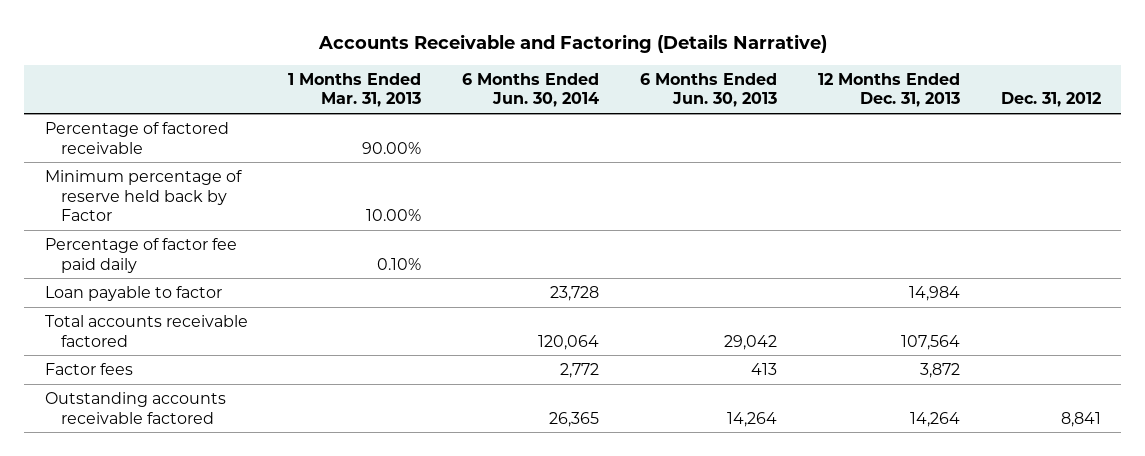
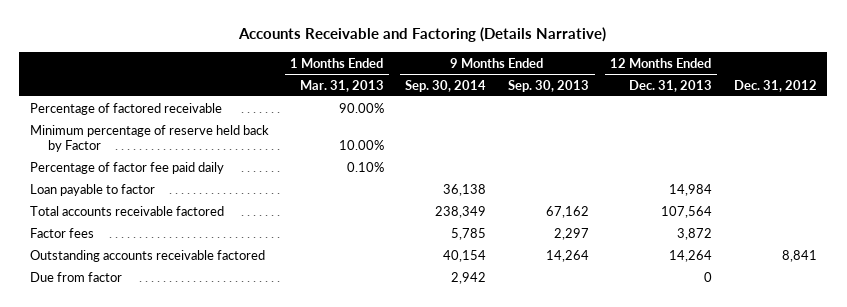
- | 1 Months Ended Mar. 31, 2013 | 6 Months Ended Jun. 30, 2014 | 6 Months Ended Jun. 30, 2013 | 12 Months Ended Dec. 31, 2013 | Dec. 31, 2012
+ | 1 Months Ended Mar. 31, 2013 | 9 Months Ended Sep. 30, 2014 | 9 Months Ended Sep. 30, 2013 | 12 Months Ended Dec. 31, 2013 | Dec. 31, 2012
+ Due from factor | | 2,942 | | 0 |

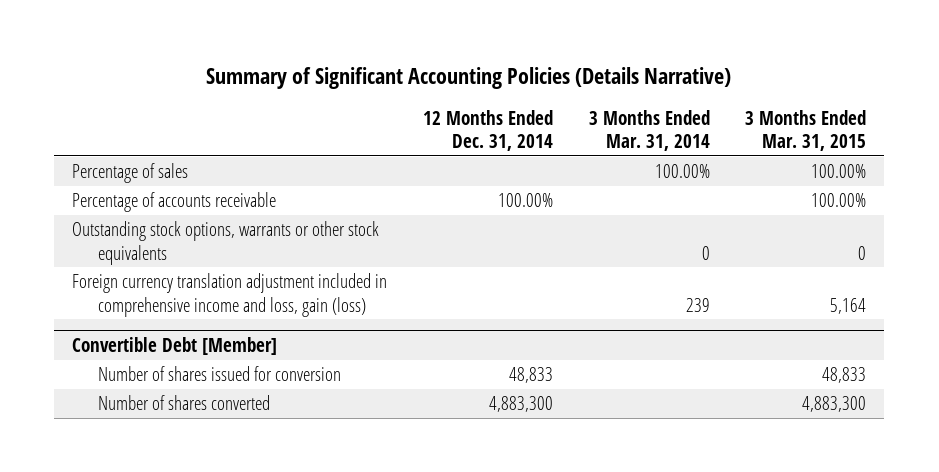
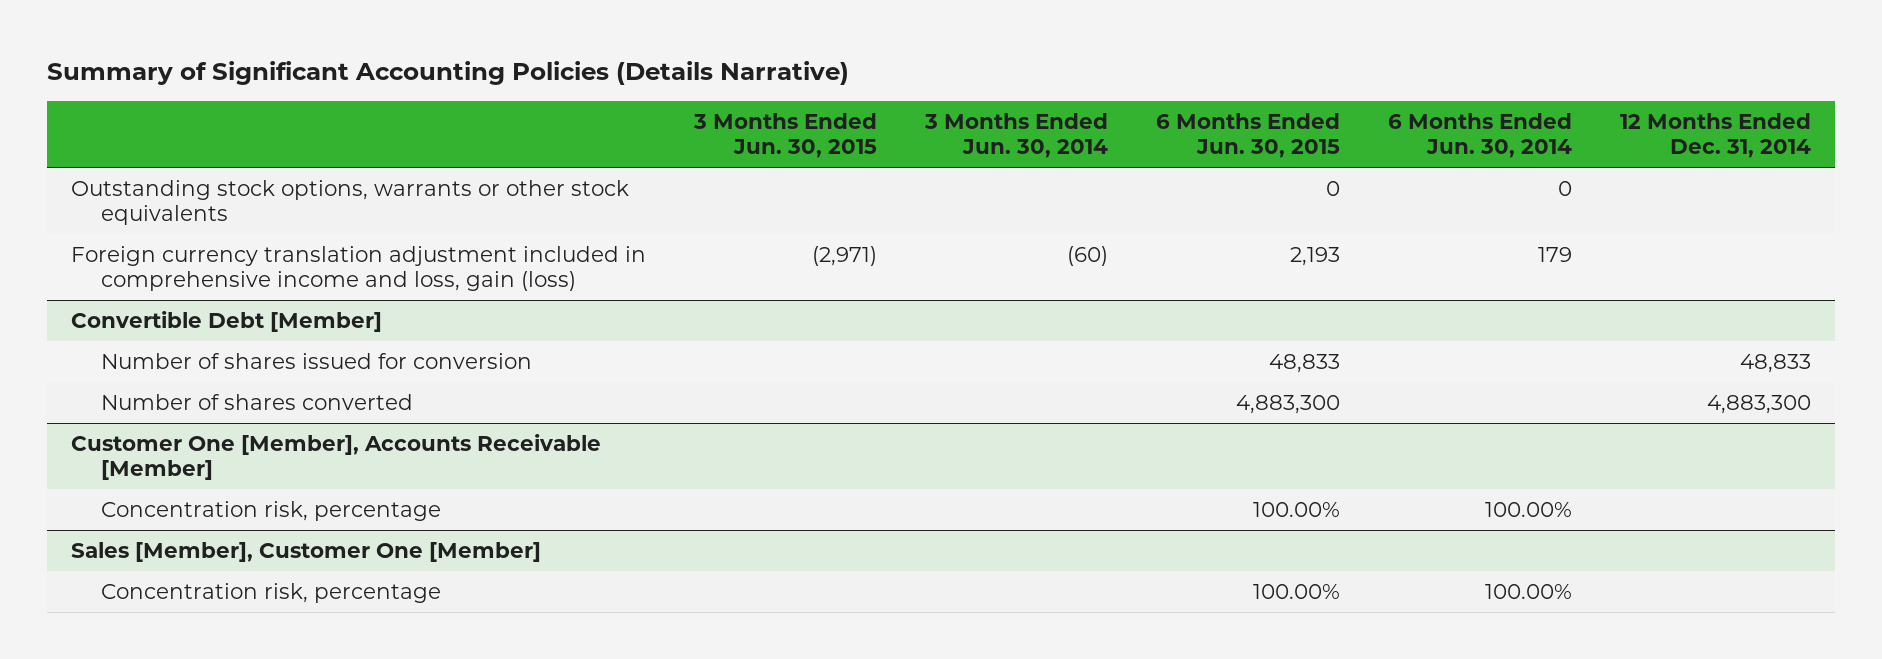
- | 12 Months Ended Dec. 31, 2014 | 3 Months Ended Mar. 31, 2014 | 3 Months Ended Mar. 31, 2015
+ | 3 Months Ended Jun. 30, 2015 | 3 Months Ended Jun. 30, 2014 | 6 Months Ended Jun. 30, 2015 | 6 Months Ended Jun. 30, 2014 | 12 Months Ended Dec. 31, 2014
- Percentage of sales | | 100.00% | 100.00%
- Percentage of accounts receivable | 100.00% | | 100.00%
+ Customer One [Member], Accounts Receivable [Member]
+ Concentration risk, percentage | | | 100.00% | 100.00% |
+ Sales [Member], Customer One [Member]
+ Concentration risk, percentage | | | 100.00% | 100.00% |

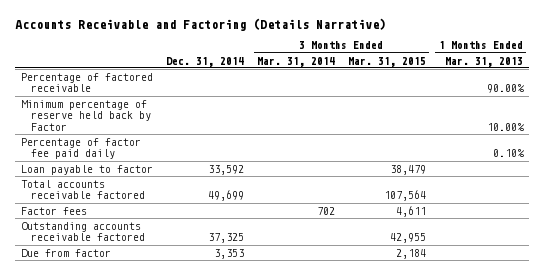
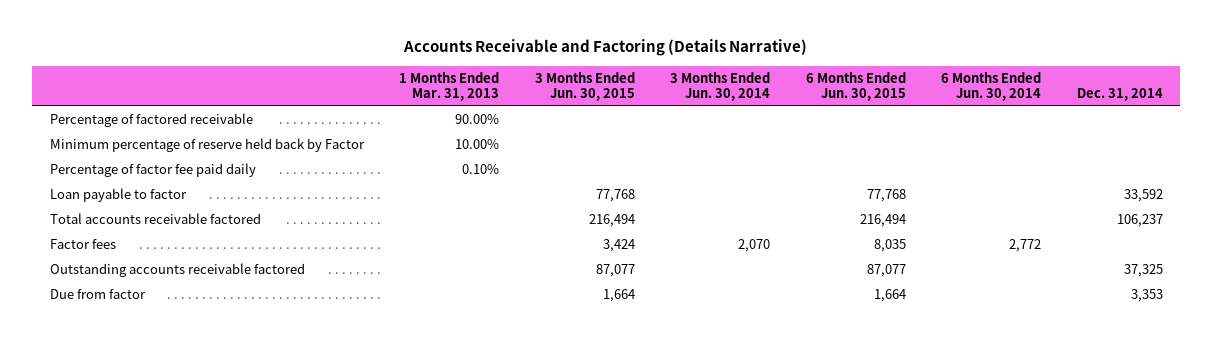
- | Dec. 31, 2014 | 3 Months Ended Mar. 31, 2014 | 3 Months Ended Mar. 31, 2015 | 1 Months Ended Mar. 31, 2013
+ | 1 Months Ended Mar. 31, 2013 | 3 Months Ended Jun. 30, 2015 | 3 Months Ended Jun. 30, 2014 | 6 Months Ended Jun. 30, 2015 | 6 Months Ended Jun. 30, 2014 | Dec. 31, 2014
- Total accounts receivable factored | 49,699 | | 107,564 |
+ Total accounts receivable factored | | 216,494 | | 216,494 | | 106,237

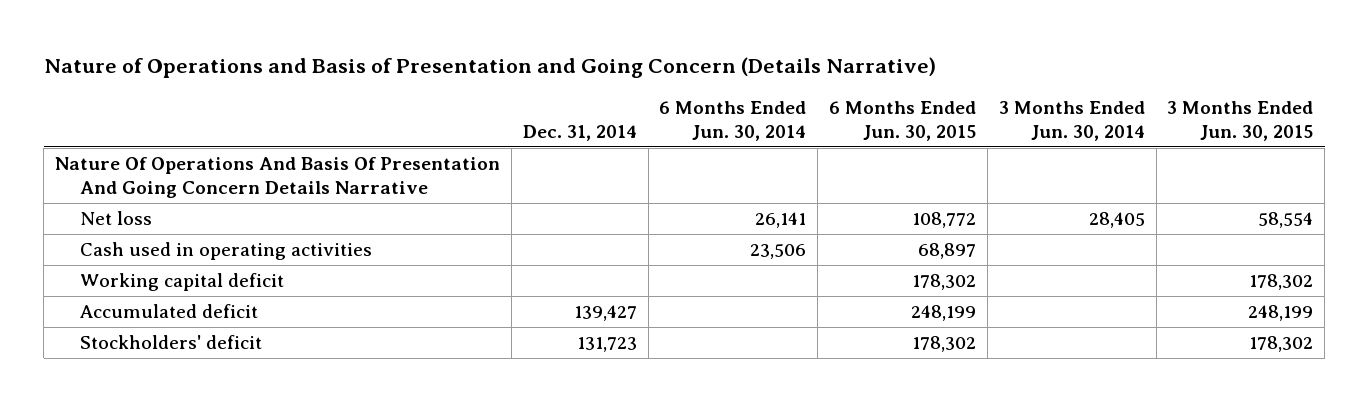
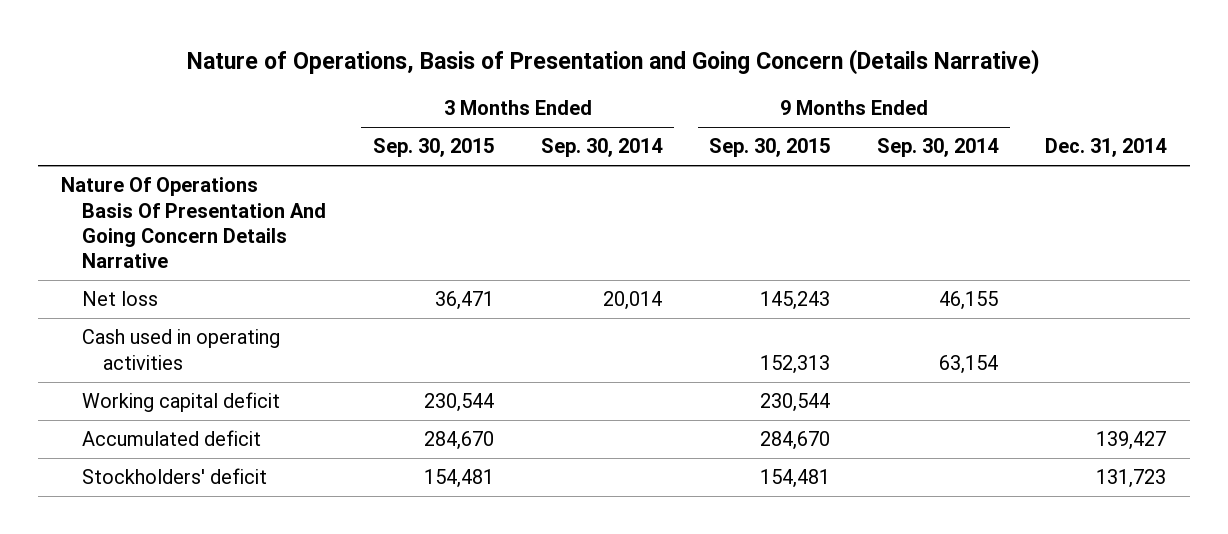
- Nature of Operations and Basis of Presentation and Going Concern (Details Narrative)
+ Nature of Operations, Basis of Presentation and Going Concern (Details Narrative)
- | Dec. 31, 2014 | 6 Months Ended Jun. 30, 2014 | 6 Months Ended Jun. 30, 2015 | 3 Months Ended Jun. 30, 2014 | 3 Months Ended Jun. 30, 2015
+ | 3 Months Ended Sep. 30, 2015 | 3 Months Ended Sep. 30, 2014 | 9 Months Ended Sep. 30, 2015 | 9 Months Ended Sep. 30, 2014 | Dec. 31, 2014
- Nature Of Operations And Basis Of Presentation And Going Concern Details Narrative
+ Nature Of Operations Basis Of Presentation And Going Concern Details Narrative

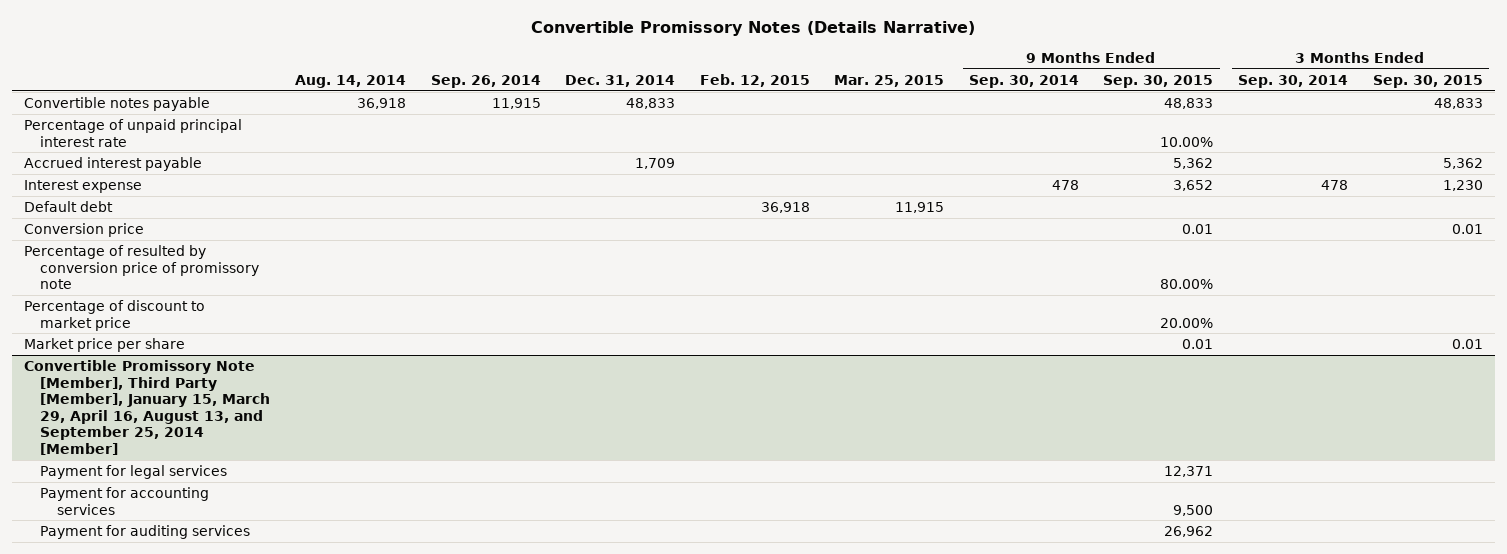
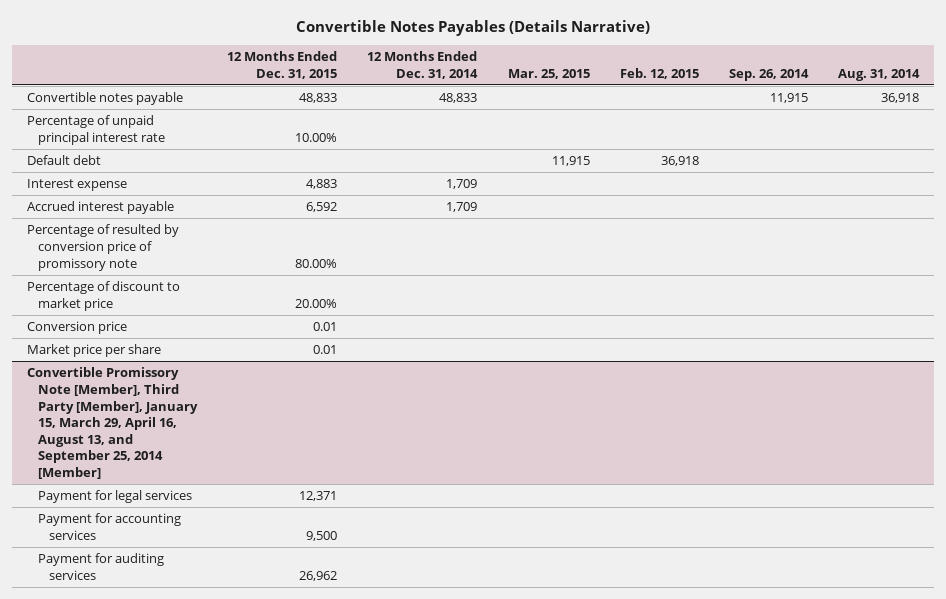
- Convertible Promissory Notes (Details Narrative)
+ Convertible Notes Payables (Details Narrative)
- | Aug. 14, 2014 | Sep. 26, 2014 | Dec. 31, 2014 | Feb. 12, 2015 | Mar. 25, 2015 | 9 Months Ended Sep. 30, 2014 | 9 Months Ended Sep. 30, 2015 | 3 Months Ended Sep. 30, 2014 | 3 Months Ended Sep. 30, 2015
+ | 12 Months Ended Dec. 31, 2015 | 12 Months Ended Dec. 31, 2014 | Mar. 25, 2015 | Feb. 12, 2015 | Sep. 26, 2014 | Aug. 31, 2014
moved down: Interest expense | 4,883 | 1,709 | | | |
moved down: Accrued interest payable | 6,592 | 1,709 | | | |
moved down: Conversion price | 0.01 | | | | |

